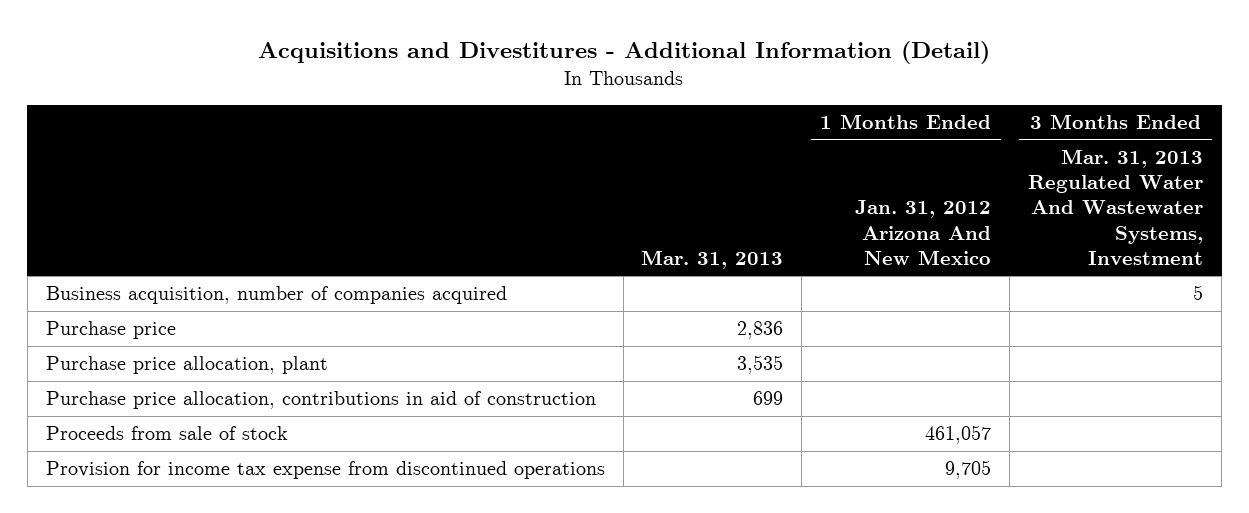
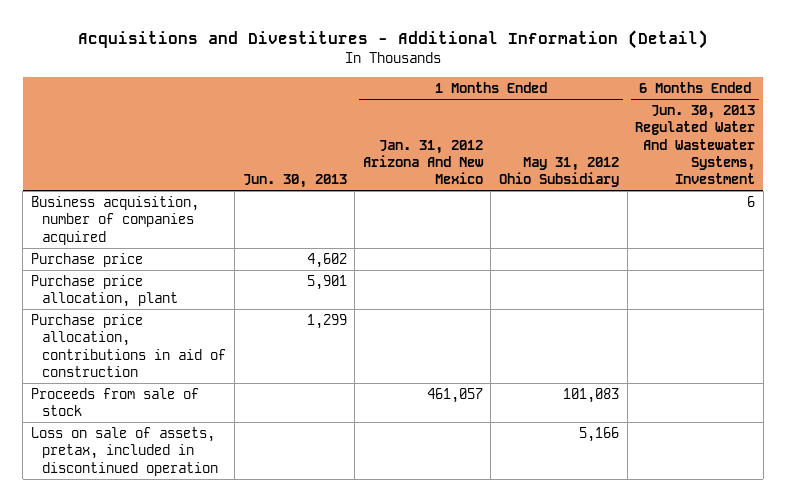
- | Mar. 31, 2013 | 1 Months Ended Jan. 31, 2012 Arizona And New Mexico | 3 Months Ended Mar. 31, 2013 Regulated Water And Wastewater Systems, Investment
+ | Jun. 30, 2013 | 1 Months Ended Jan. 31, 2012 Arizona And New Mexico | 1 Months Ended May 31, 2012 Ohio Subsidiary | 6 Months Ended Jun. 30, 2013 Regulated Water And Wastewater Systems, Investment
- Provision for income tax expense from discontinued operations | | 9,705 |
+ Loss on sale of assets, pretax, included in discontinued operation | | | 5,166 |

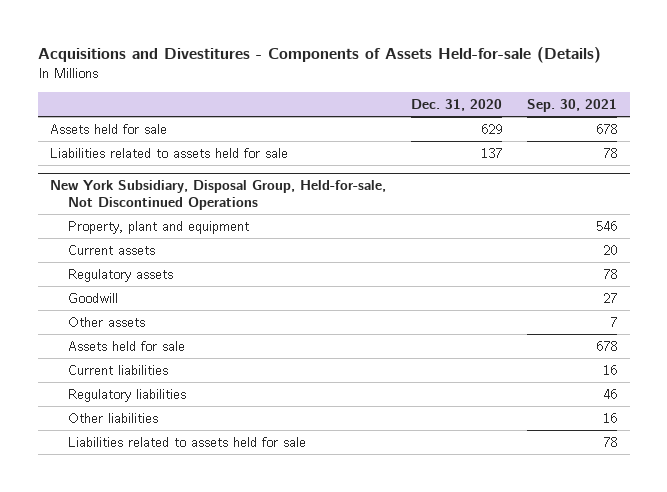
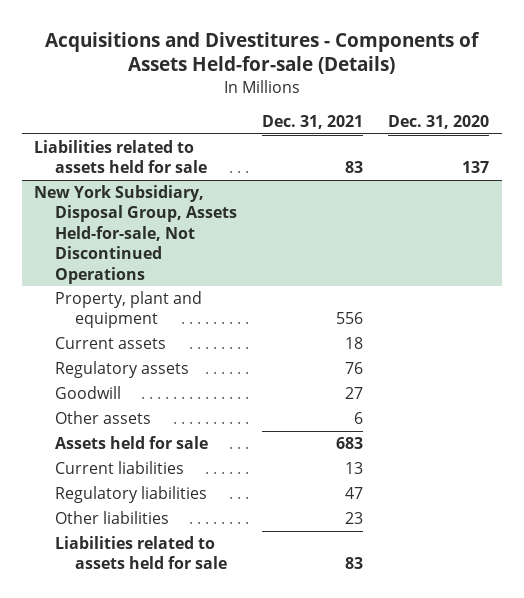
- | Dec. 31, 2020 | Sep. 30, 2021
+ | Dec. 31, 2021 | Dec. 31, 2020
- Assets held for sale | 629 | 678
- New York Subsidiary, Disposal Group, Held-for-sale, Not Discontinued Operations
+ New York Subsidiary, Disposal Group, Assets Held-for-sale, Not Discontinued Operations

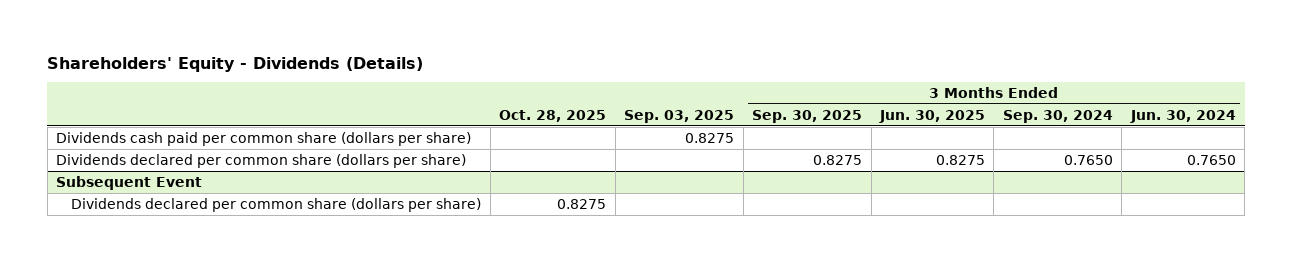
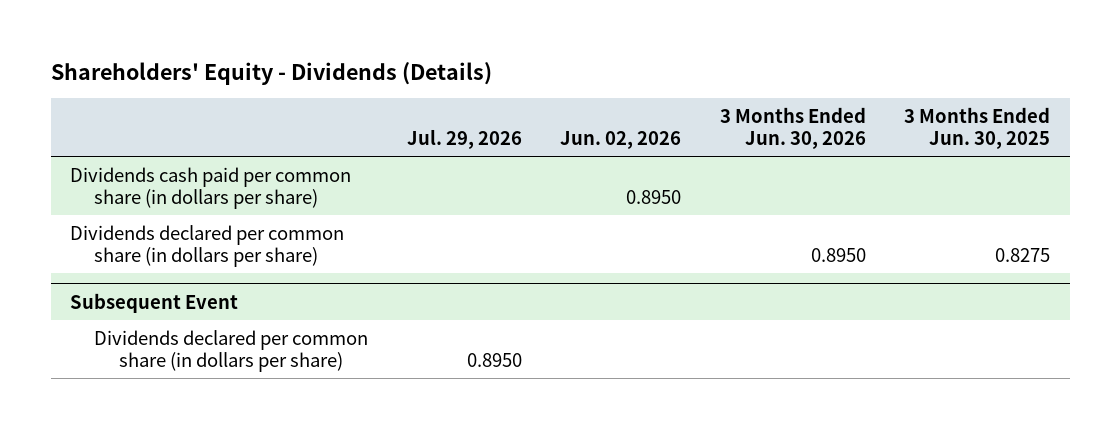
- | Oct. 28, 2025 | Sep. 03, 2025 | 3 Months Ended Sep. 30, 2025 | 3 Months Ended Jun. 30, 2025 | 3 Months Ended Sep. 30, 2024 | 3 Months Ended Jun. 30, 2024
+ | Jul. 29, 2026 | Jun. 02, 2026 | 3 Months Ended Jun. 30, 2026 | 3 Months Ended Jun. 30, 2025
- Dividends cash paid per common share (dollars per share) | | 0.8275 | | | |
- Dividends declared per common share (dollars per share) | | | 0.8275 | 0.8275 | 0.7650 | 0.7650
+ Dividends cash paid per common share (in dollars per share) | | 0.8950 | |
+ Dividends declared per common share (in dollars per share) | | | 0.8950 | 0.8275
@ Subsequent Event
- Dividends declared per common share (dollars per share) | 0.8275 | | | | |
+ Dividends declared per common share (in dollars per share) | 0.8950 | | |

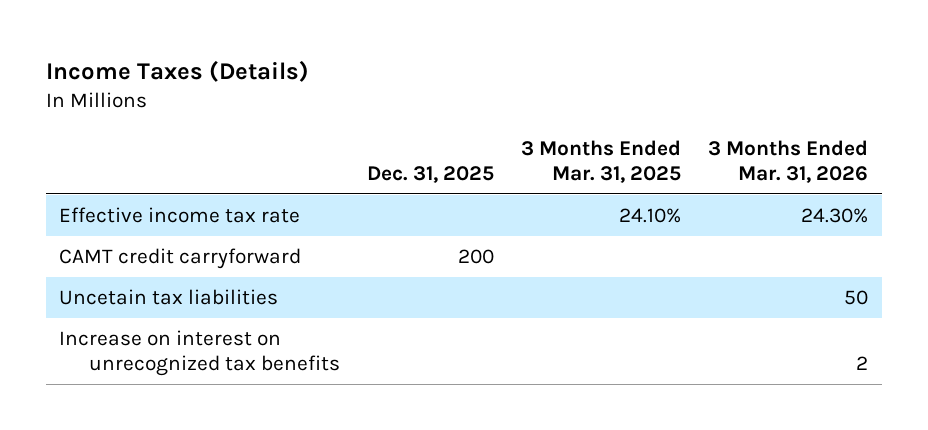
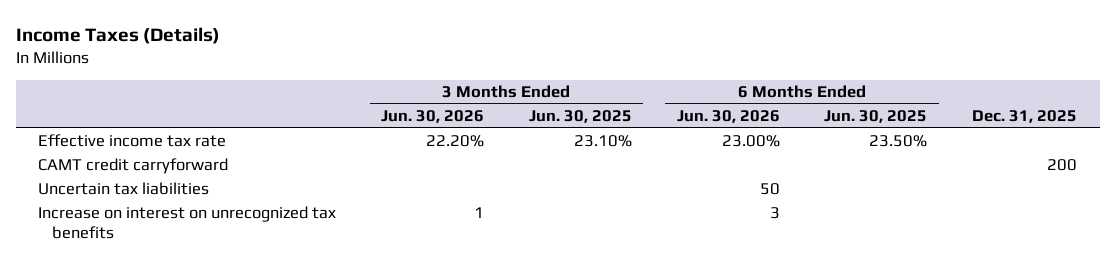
- | Dec. 31, 2025 | 3 Months Ended Mar. 31, 2025 | 3 Months Ended Mar. 31, 2026
+ | 3 Months Ended Jun. 30, 2026 | 3 Months Ended Jun. 30, 2025 | 6 Months Ended Jun. 30, 2026 | 6 Months Ended Jun. 30, 2025 | Dec. 31, 2025
- Uncetain tax liabilities | | | 50
+ Uncertain tax liabilities | | | 50 | |

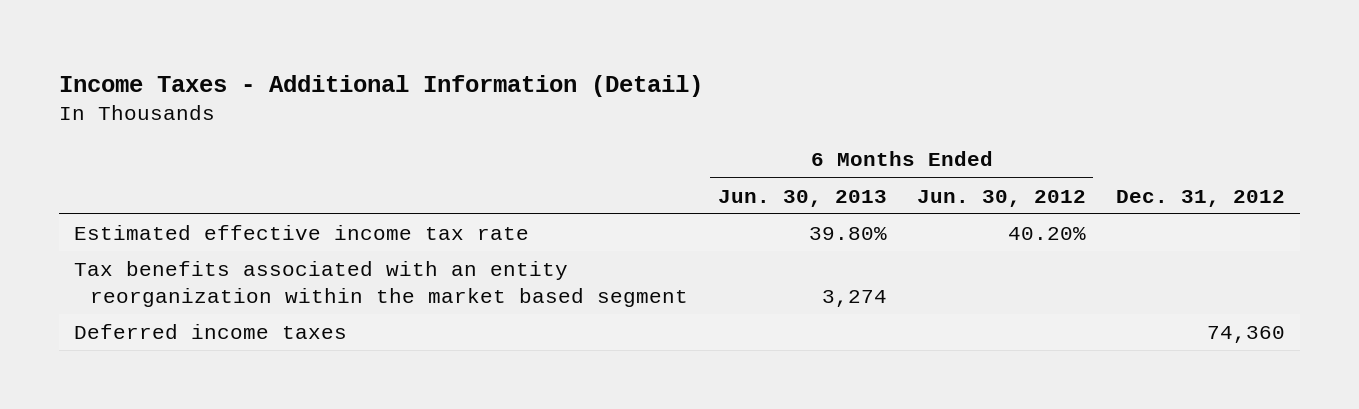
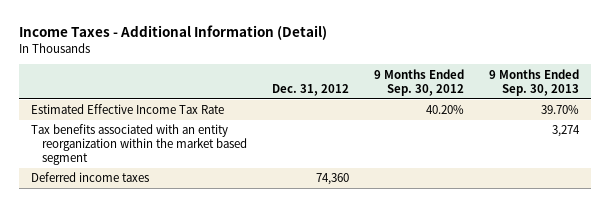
- | 6 Months Ended Jun. 30, 2013 | 6 Months Ended Jun. 30, 2012 | Dec. 31, 2012
+ | Dec. 31, 2012 | 9 Months Ended Sep. 30, 2012 | 9 Months Ended Sep. 30, 2013
- Estimated effective income tax rate | 39.80% | 40.20% |
+ Estimated Effective Income Tax Rate | | 40.20% | 39.70%

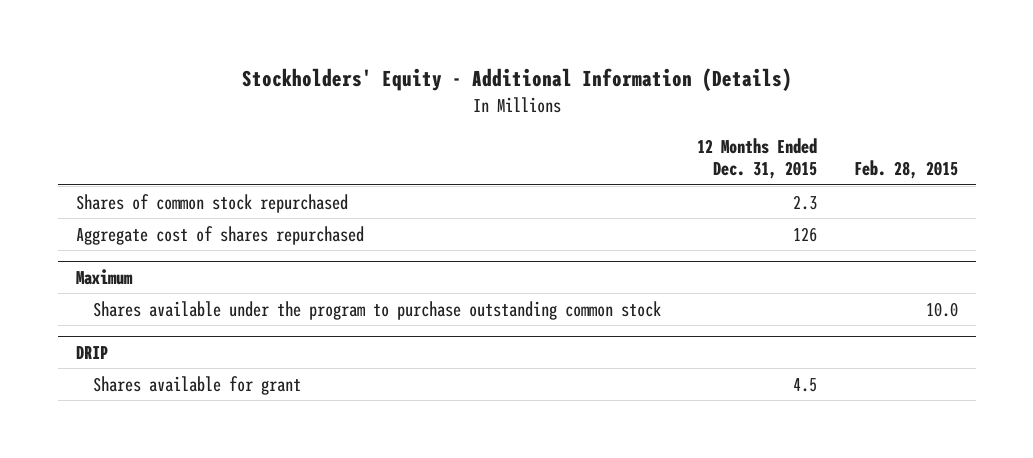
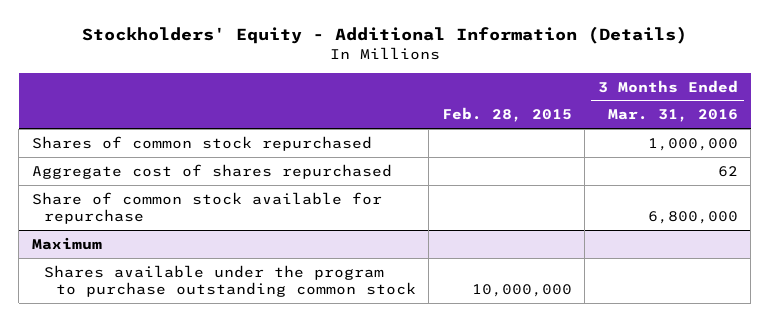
- | 12 Months Ended Dec. 31, 2015 | Feb. 28, 2015
+ | Feb. 28, 2015 | 3 Months Ended Mar. 31, 2016
+ Share of common stock available for repurchase | | 6,800,000
@ Maximum
- Shares available under the program to purchase outstanding common stock | | 10.0
- DRIP
- Shares available for grant | 4.5 |
@ Maximum
+ Shares available under the program to purchase outstanding common stock | 10,000,000 |

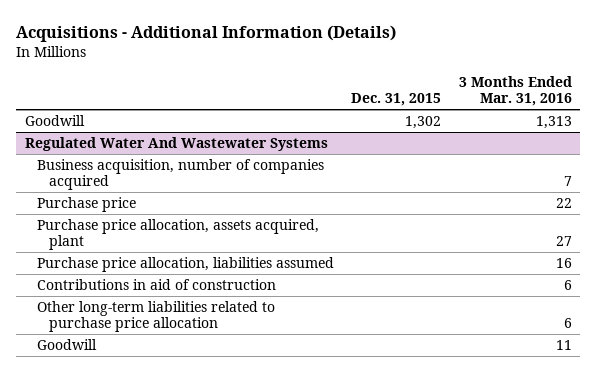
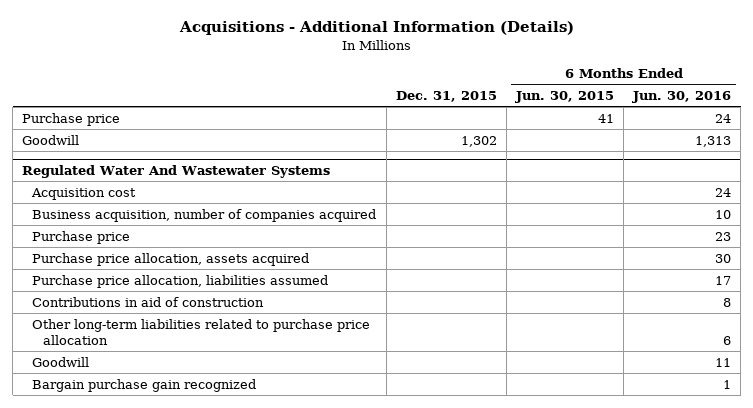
- | Dec. 31, 2015 | 3 Months Ended Mar. 31, 2016
+ | Dec. 31, 2015 | 6 Months Ended Jun. 30, 2015 | 6 Months Ended Jun. 30, 2016
+ Purchase price | | 41 | 24
@ Regulated Water And Wastewater Systems
+ Acquisition cost | | | 24
- Purchase price allocation, assets acquired, plant | | 27
+ Purchase price allocation, assets acquired | | | 30
+ Bargain purchase gain recognized | | | 1

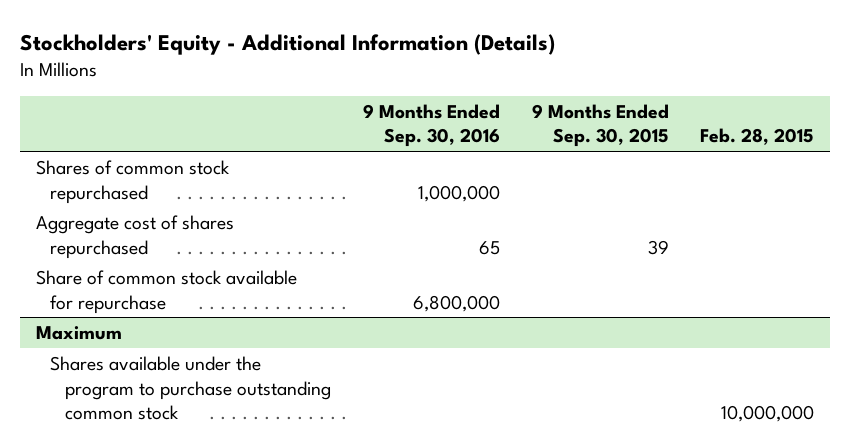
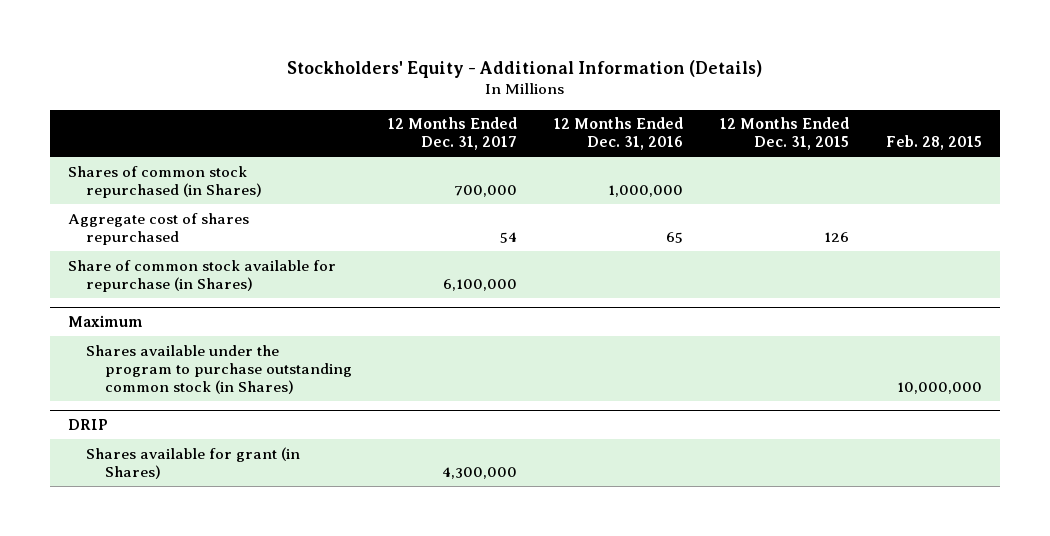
- | 9 Months Ended Sep. 30, 2016 | 9 Months Ended Sep. 30, 2015 | Feb. 28, 2015
+ | 12 Months Ended Dec. 31, 2017 | 12 Months Ended Dec. 31, 2016 | 12 Months Ended Dec. 31, 2015 | Feb. 28, 2015
- Shares of common stock repurchased | 1,000,000 | |
+ Shares of common stock repurchased (in Shares) | 700,000 | 1,000,000 | |
- Share of common stock available for repurchase | 6,800,000 | |
+ Share of common stock available for repurchase (in Shares) | 6,100,000 | | |
@ Maximum
- Shares available under the program to purchase outstanding common stock | | | 10,000,000
+ Shares available under the program to purchase outstanding common stock (in Shares) | | | | 10,000,000
+ DRIP
+ Shares available for grant (in Shares) | 4,300,000 | | |

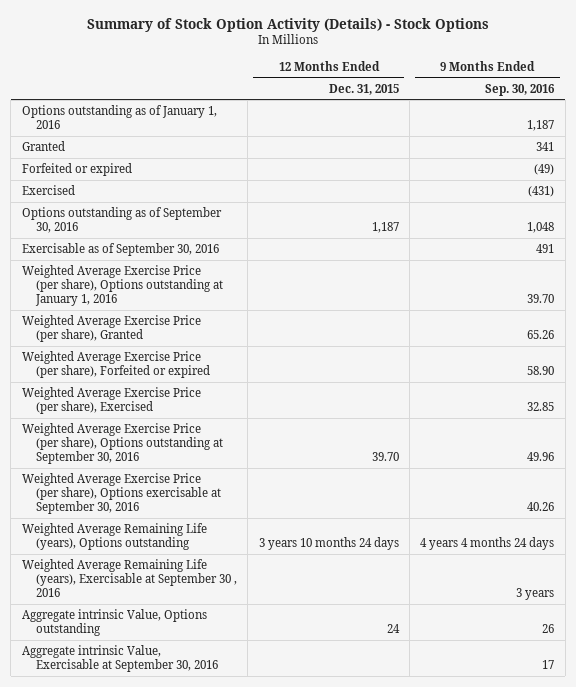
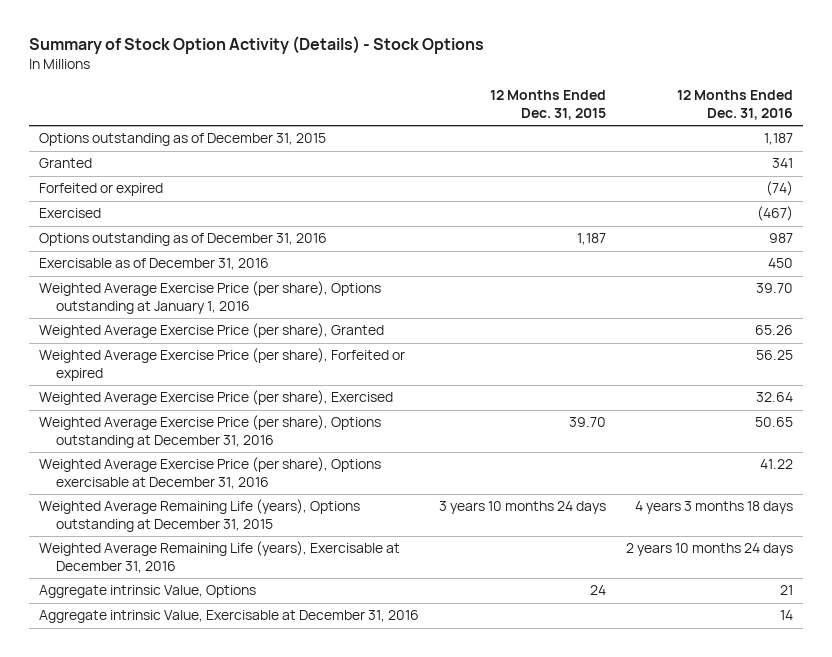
- | 12 Months Ended Dec. 31, 2015 | 9 Months Ended Sep. 30, 2016
+ | 12 Months Ended Dec. 31, 2015 | 12 Months Ended Dec. 31, 2016
- Options outstanding as of January 1, 2016 | | 1,187
+ Options outstanding as of December 31, 2015 | | 1,187
- Options outstanding as of September 30, 2016 | 1,187 | 1,048
- Exercisable as of September 30, 2016 | | 491
+ Options outstanding as of December 31, 2016 | 1,187 | 987
+ Exercisable as of December 31, 2016 | | 450
- Weighted Average Exercise Price (per share), Options outstanding at September 30, 2016 | 39.70 | 49.96
- Weighted Average Exercise Price (per share), Options exercisable at September 30, 2016 | | 40.26
- Weighted Average Remaining Life (years), Options outstanding | 3 years 10 months 24 days | 4 years 4 months 24 days
- Weighted Average Remaining Life (years), Exercisable at September 30 , 2016 | | 3 years
- Aggregate intrinsic Value, Options outstanding | 24 | 26
- Aggregate intrinsic Value, Exercisable at September 30, 2016 | | 17
+ Weighted Average Exercise Price (per share), Options outstanding at December 31, 2016 | 39.70 | 50.65
+ Weighted Average Exercise Price (per share), Options exercisable at December 31, 2016 | | 41.22
+ Weighted Average Remaining Life (years), Options outstanding at December 31, 2015 | 3 years 10 months 24 days | 4 years 3 months 18 days
+ Weighted Average Remaining Life (years), Exercisable at December 31, 2016 | | 2 years 10 months 24 days
+ Aggregate intrinsic Value, Options | 24 | 21
+ Aggregate intrinsic Value, Exercisable at December 31, 2016 | | 14

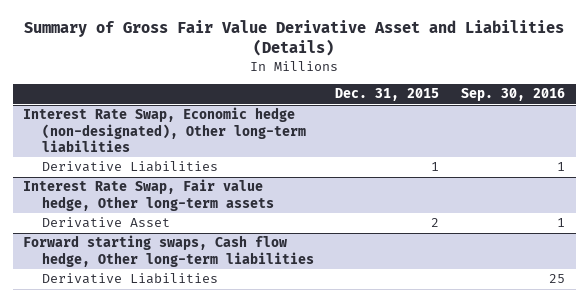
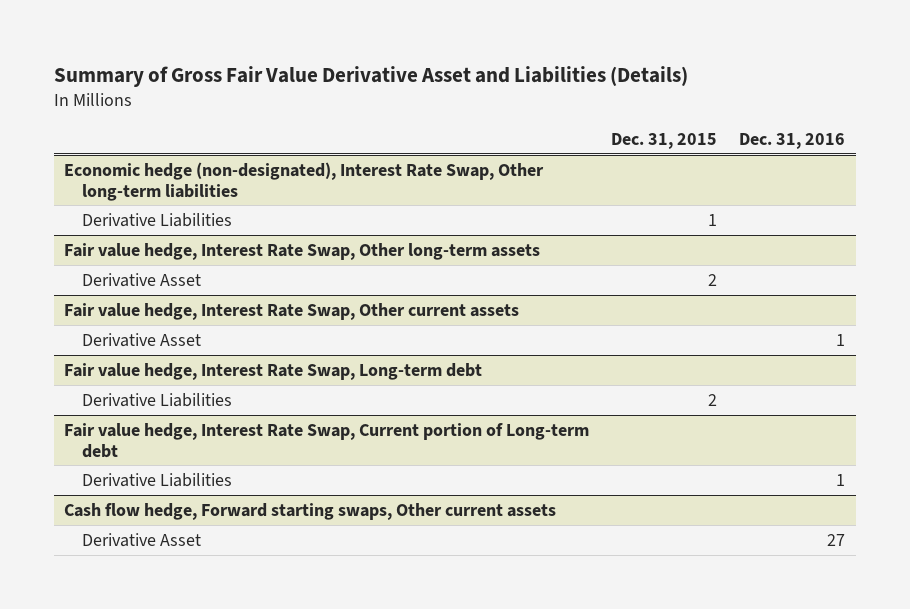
- | Dec. 31, 2015 | Sep. 30, 2016
+ | Dec. 31, 2015 | Dec. 31, 2016
- Interest Rate Swap, Economic hedge (non-designated), Other long-term liabilities
+ Economic hedge (non-designated), Interest Rate Swap, Other long-term liabilities
- Interest Rate Swap, Fair value hedge, Other long-term assets
+ Fair value hedge, Interest Rate Swap, Other long-term assets
- Forward starting swaps, Cash flow hedge, Other long-term liabilities
- Derivative Liabilities | | 25
+ Fair value hedge, Interest Rate Swap, Other current assets
+ Derivative Asset | | 1
+ Fair value hedge, Interest Rate Swap, Long-term debt
+ Derivative Liabilities | 2 |
+ Fair value hedge, Interest Rate Swap, Current portion of Long-term debt
+ Derivative Liabilities | | 1
+ Cash flow hedge, Forward starting swaps, Other current assets
+ Derivative Asset | | 27

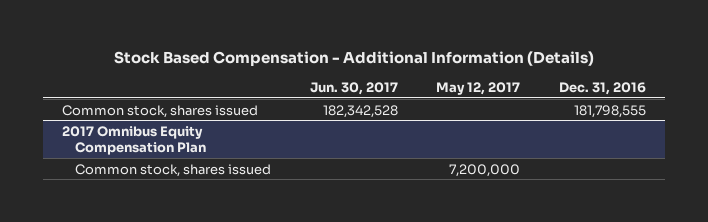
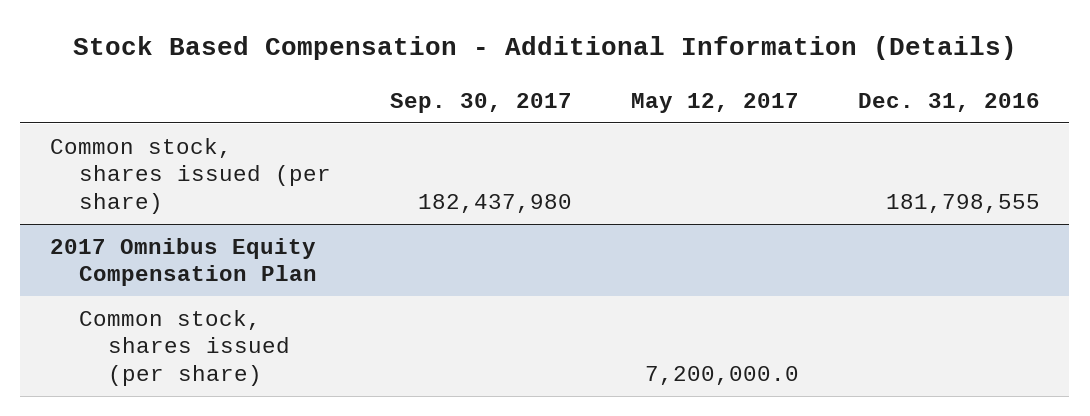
- | Jun. 30, 2017 | May 12, 2017 | Dec. 31, 2016
+ | Sep. 30, 2017 | May 12, 2017 | Dec. 31, 2016
- Common stock, shares issued | 182,342,528 | | 181,798,555
+ Common stock, shares issued (per share) | 182,437,980 | | 181,798,555
@ 2017 Omnibus Equity Compensation Plan
- Common stock, shares issued | | 7,200,000 |
+ Common stock, shares issued (per share) | | 7,200,000.0 |

